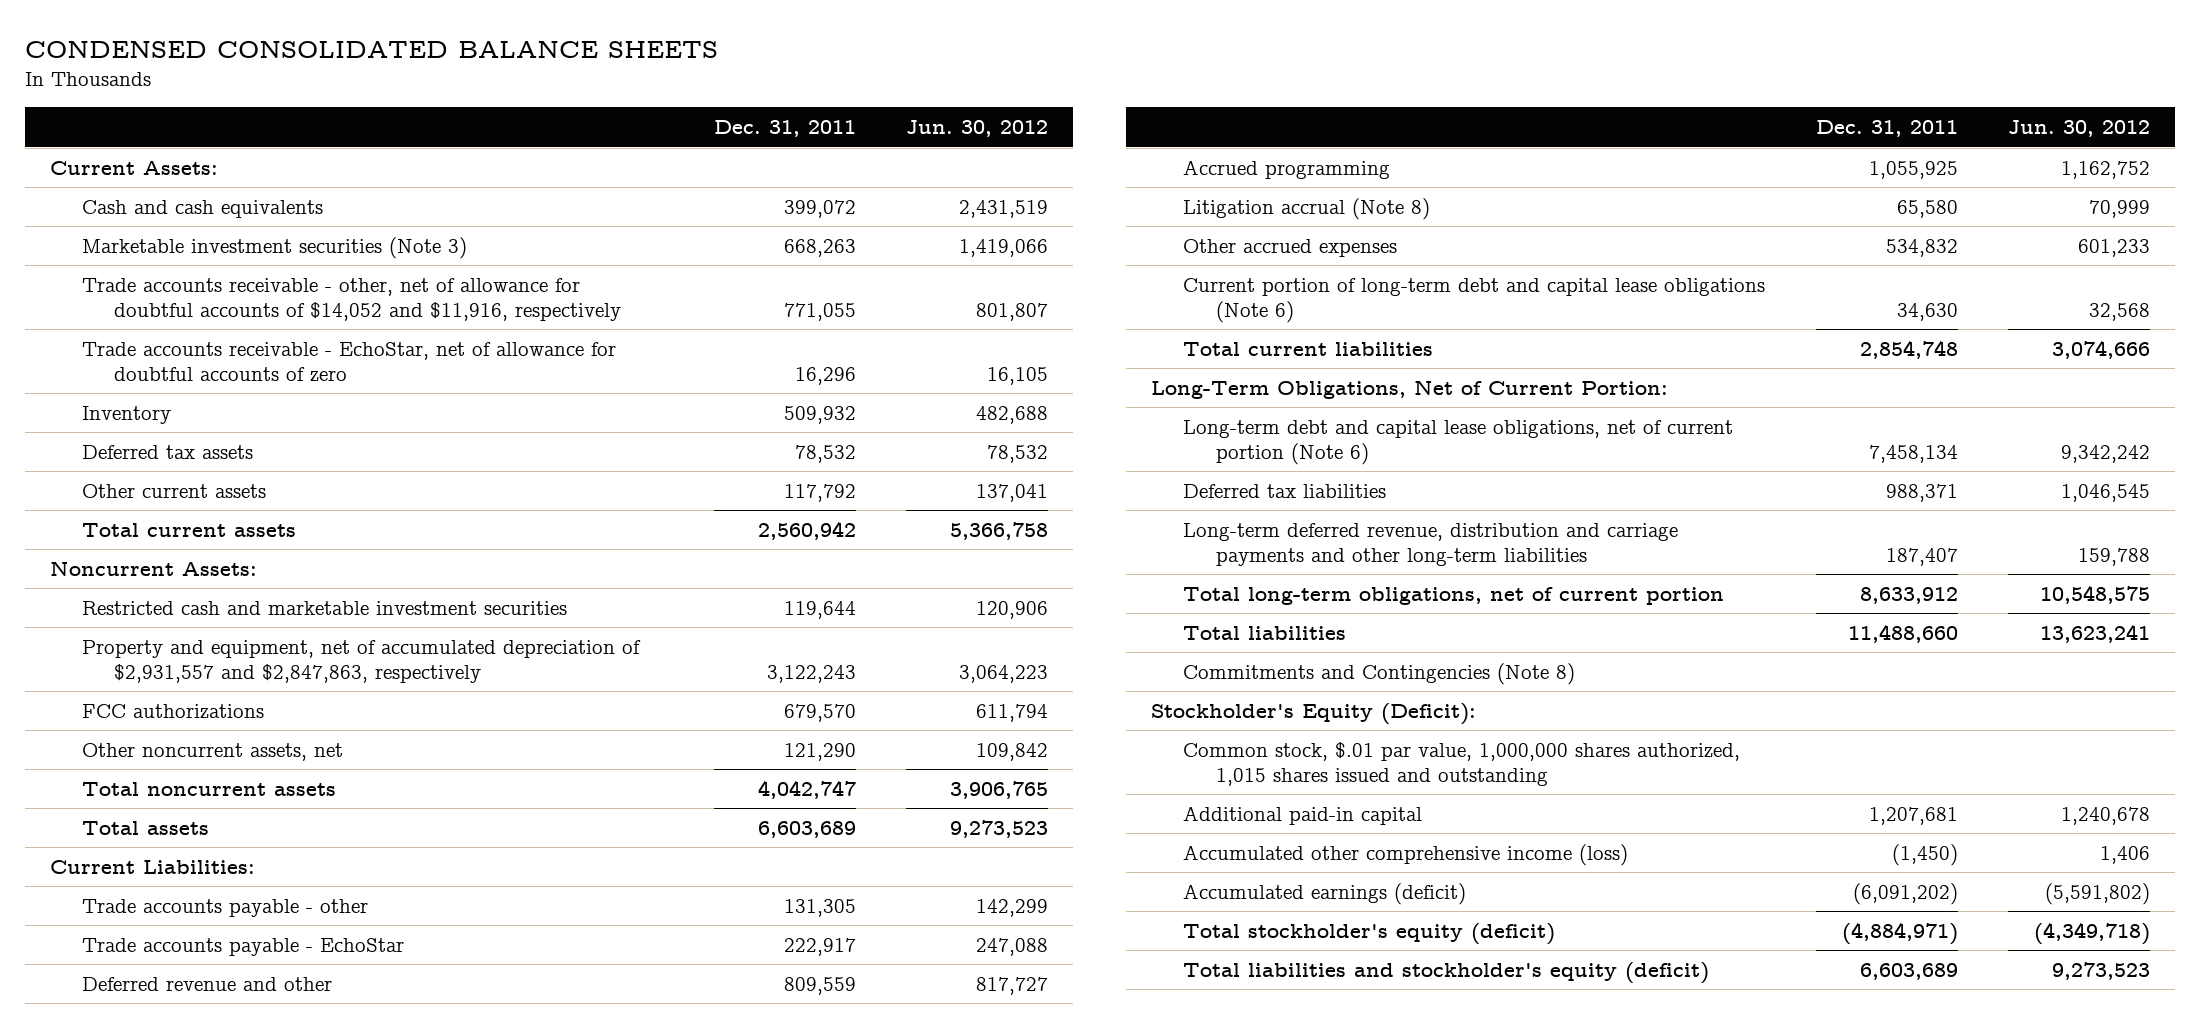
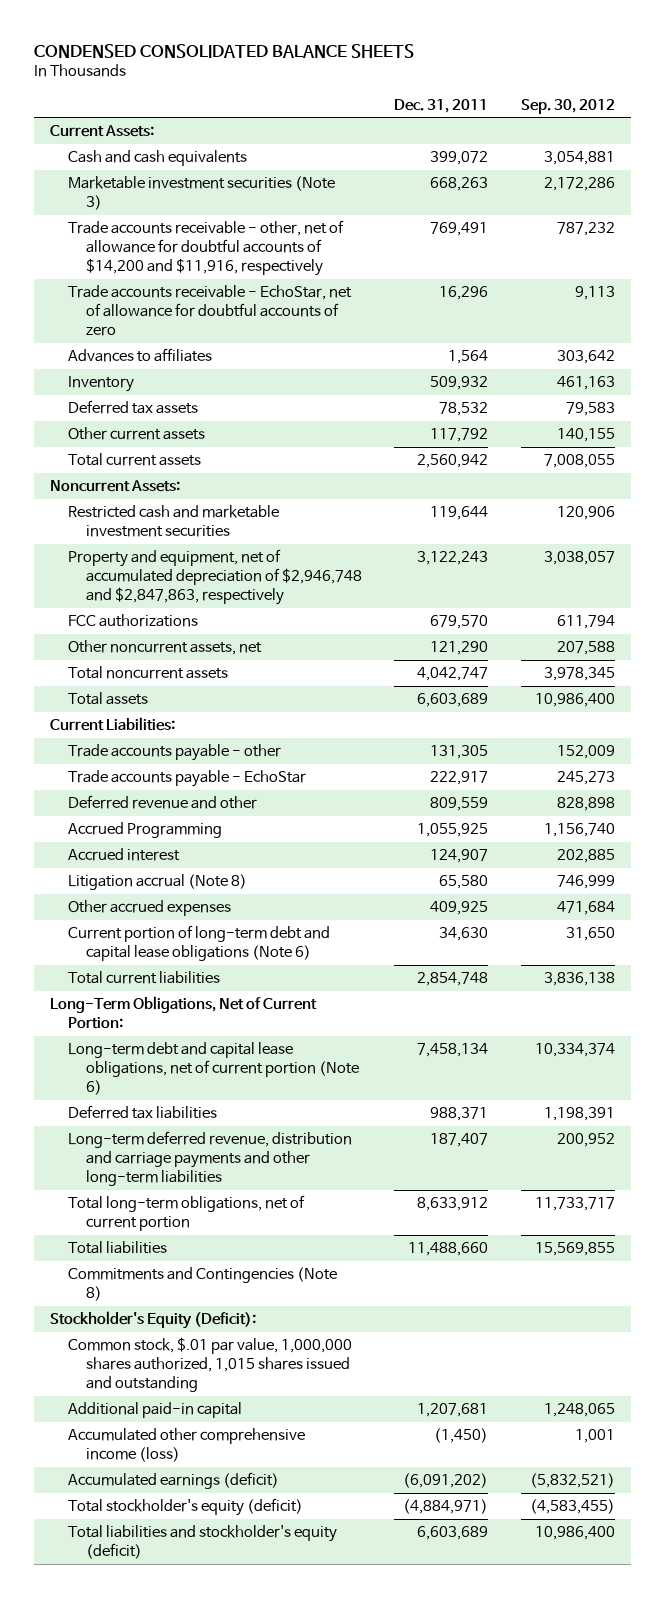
- | Dec. 31, 2011 | Jun. 30, 2012
+ | Dec. 31, 2011 | Sep. 30, 2012
- Trade accounts receivable - other, net of allowance for doubtful accounts of $14,052 and $11,916, respectively | 771,055 | 801,807
+ Trade accounts receivable - other, net of allowance for doubtful accounts of $14,200 and $11,916, respectively | 769,491 | 787,232
+ Advances to affiliates | 1,564 | 303,642
- Property and equipment, net of accumulated depreciation of $2,931,557 and $2,847,863, respectively | 3,122,243 | 3,064,223
+ Property and equipment, net of accumulated depreciation of $2,946,748 and $2,847,863, respectively | 3,122,243 | 3,038,057
- Accrued programming | 1,055,925 | 1,162,752
+ Accrued Programming | 1,055,925 | 1,156,740
+ Accrued interest | 124,907 | 202,885
- Other accrued expenses | 534,832 | 601,233
+ Other accrued expenses | 409,925 | 471,684

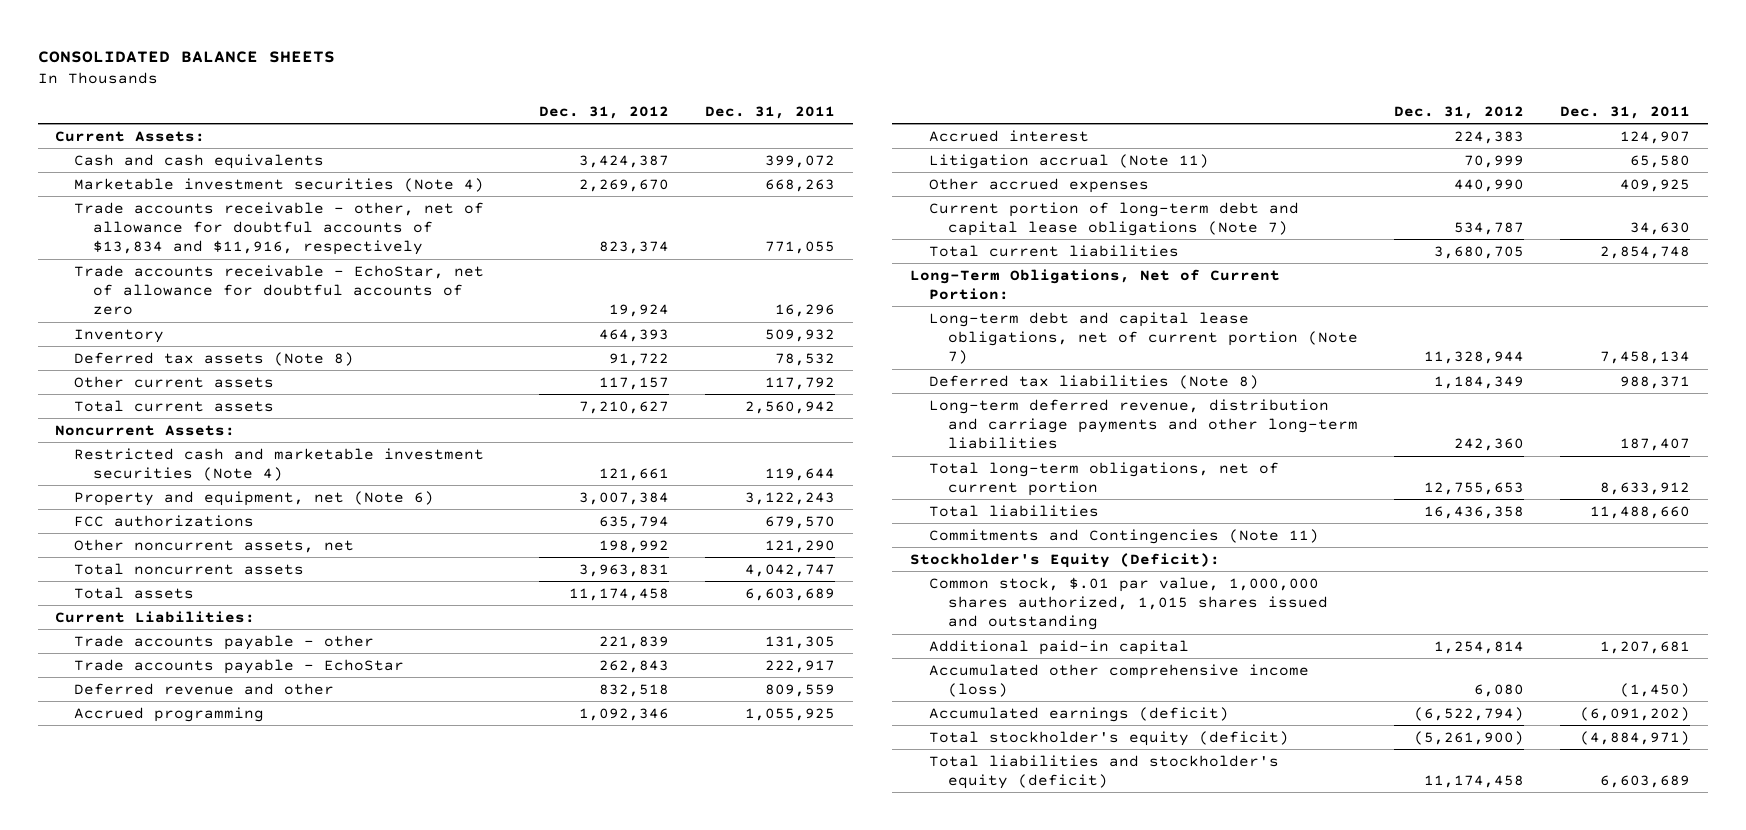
- CONDENSED CONSOLIDATED BALANCE SHEETS
+ CONSOLIDATED BALANCE SHEETS
- | Dec. 31, 2011 | Sep. 30, 2012
+ | Dec. 31, 2012 | Dec. 31, 2011
- Marketable investment securities (Note 3) | 668,263 | 2,172,286
- Trade accounts receivable - other, net of allowance for doubtful accounts of $14,200 and $11,916, respectively | 769,491 | 787,232
+ Marketable investment securities (Note 4) | 2,269,670 | 668,263
+ Trade accounts receivable - other, net of allowance for doubtful accounts of $13,834 and $11,916, respectively | 823,374 | 771,055
- Advances to affiliates | 1,564 | 303,642
- Deferred tax assets | 78,532 | 79,583
+ Deferred tax assets (Note 8) | 91,722 | 78,532
- Restricted cash and marketable investment securities | 119,644 | 120,906
- Property and equipment, net of accumulated depreciation of $2,946,748 and $2,847,863, respectively | 3,122,243 | 3,038,057
+ Restricted cash and marketable investment securities (Note 4) | 121,661 | 119,644
+ Property and equipment, net (Note 6) | 3,007,384 | 3,122,243
- Accrued Programming | 1,055,925 | 1,156,740
+ Accrued programming | 1,092,346 | 1,055,925
- Litigation accrual (Note 8) | 65,580 | 746,999
+ Litigation accrual (Note 11) | 70,999 | 65,580
- Current portion of long-term debt and capital lease obligations (Note 6) | 34,630 | 31,650
+ Current portion of long-term debt and capital lease obligations (Note 7) | 534,787 | 34,630
- Long-term debt and capital lease obligations, net of current portion (Note 6) | 7,458,134 | 10,334,374
- Deferred tax liabilities | 988,371 | 1,198,391
+ Long-term debt and capital lease obligations, net of current portion (Note 7) | 11,328,944 | 7,458,134
+ Deferred tax liabilities (Note 8) | 1,184,349 | 988,371
- Commitments and Contingencies (Note 8)
+ Commitments and Contingencies (Note 11)

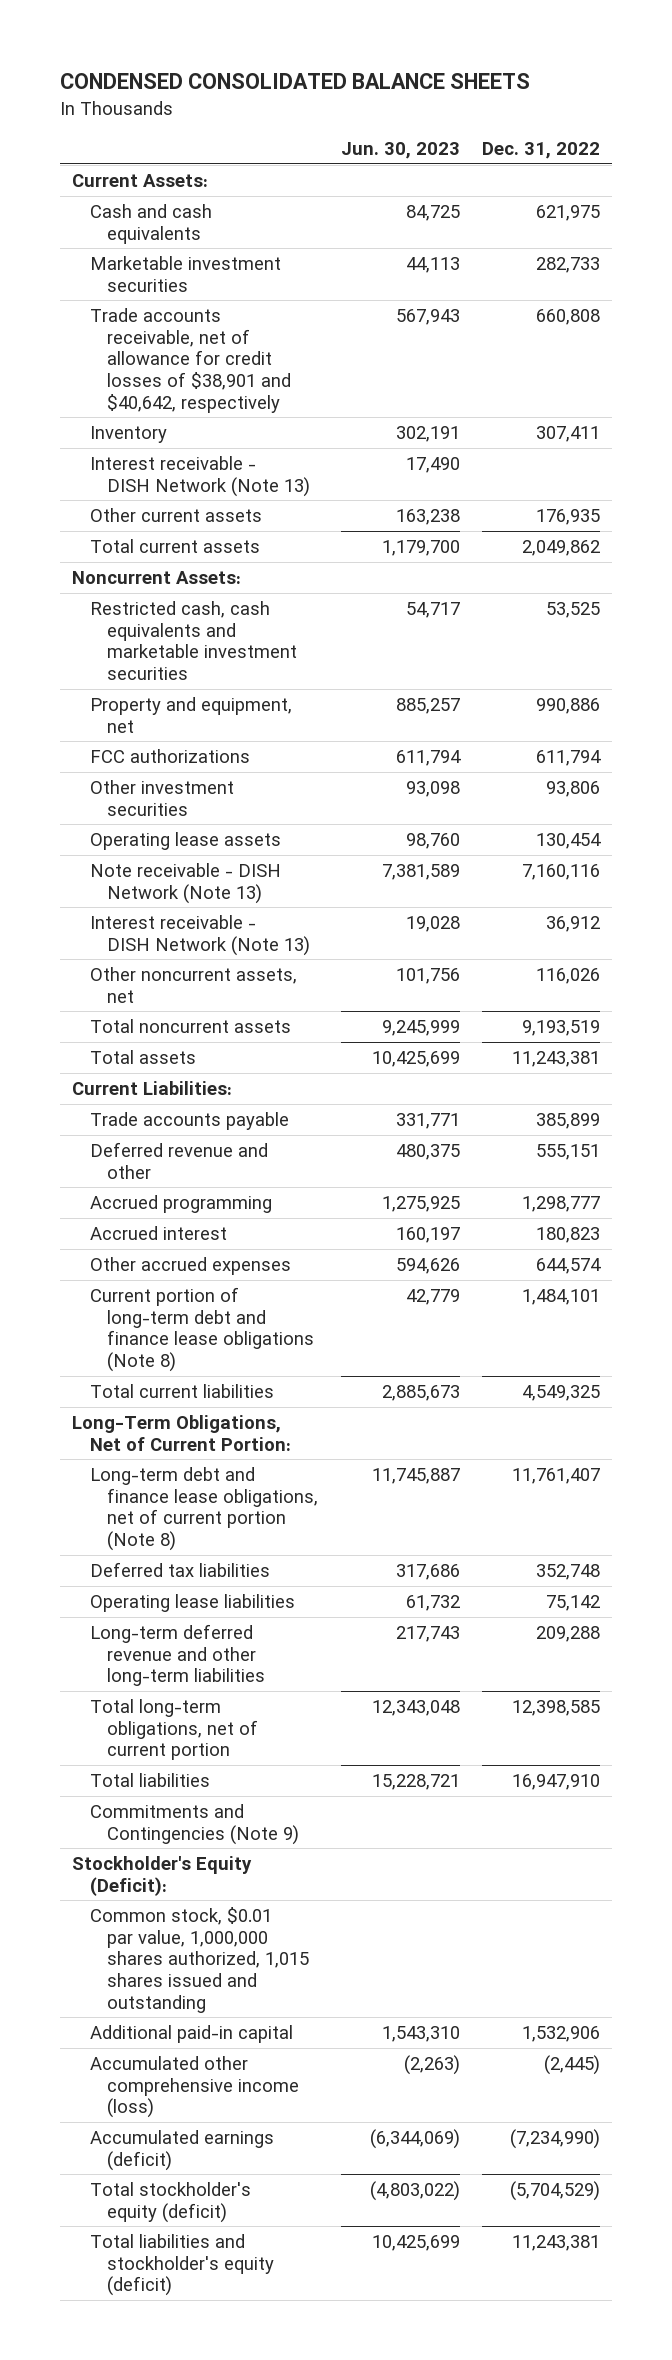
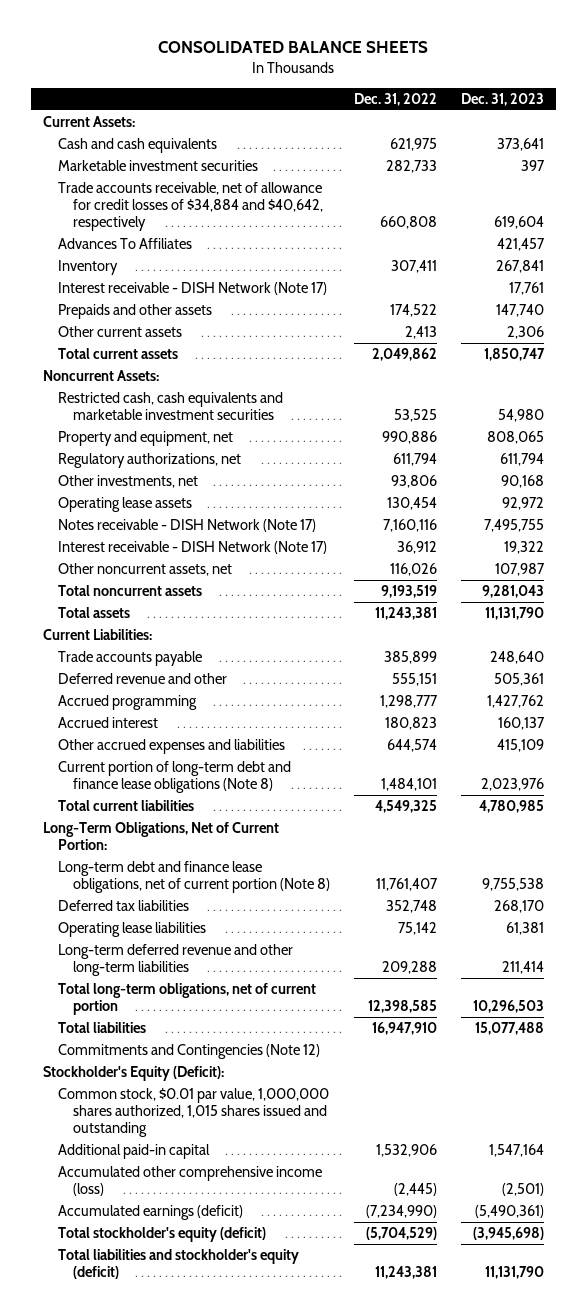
- CONDENSED CONSOLIDATED BALANCE SHEETS
+ CONSOLIDATED BALANCE SHEETS
- | Jun. 30, 2023 | Dec. 31, 2022
+ | Dec. 31, 2022 | Dec. 31, 2023
- Trade accounts receivable, net of allowance for credit losses of $38,901 and $40,642, respectively | 567,943 | 660,808
+ Trade accounts receivable, net of allowance for credit losses of $34,884 and $40,642, respectively | 660,808 | 619,604
+ Advances To Affiliates | | 421,457
- Interest receivable - DISH Network (Note 13) | 17,490 |
- Other current assets | 163,238 | 176,935
+ Interest receivable - DISH Network (Note 17) | | 17,761
+ Prepaids and other assets | 174,522 | 147,740
+ Other current assets | 2,413 | 2,306
- FCC authorizations | 611,794 | 611,794
- Other investment securities | 93,098 | 93,806
+ Regulatory authorizations, net | 611,794 | 611,794
+ Other investments, net | 93,806 | 90,168
- Note receivable - DISH Network (Note 13) | 7,381,589 | 7,160,116
- Interest receivable - DISH Network (Note 13) | 19,028 | 36,912
+ Notes receivable - DISH Network (Note 17) | 7,160,116 | 7,495,755
+ Interest receivable - DISH Network (Note 17) | 36,912 | 19,322
- Other accrued expenses | 594,626 | 644,574
+ Other accrued expenses and liabilities | 644,574 | 415,109
- Commitments and Contingencies (Note 9)
+ Commitments and Contingencies (Note 12)

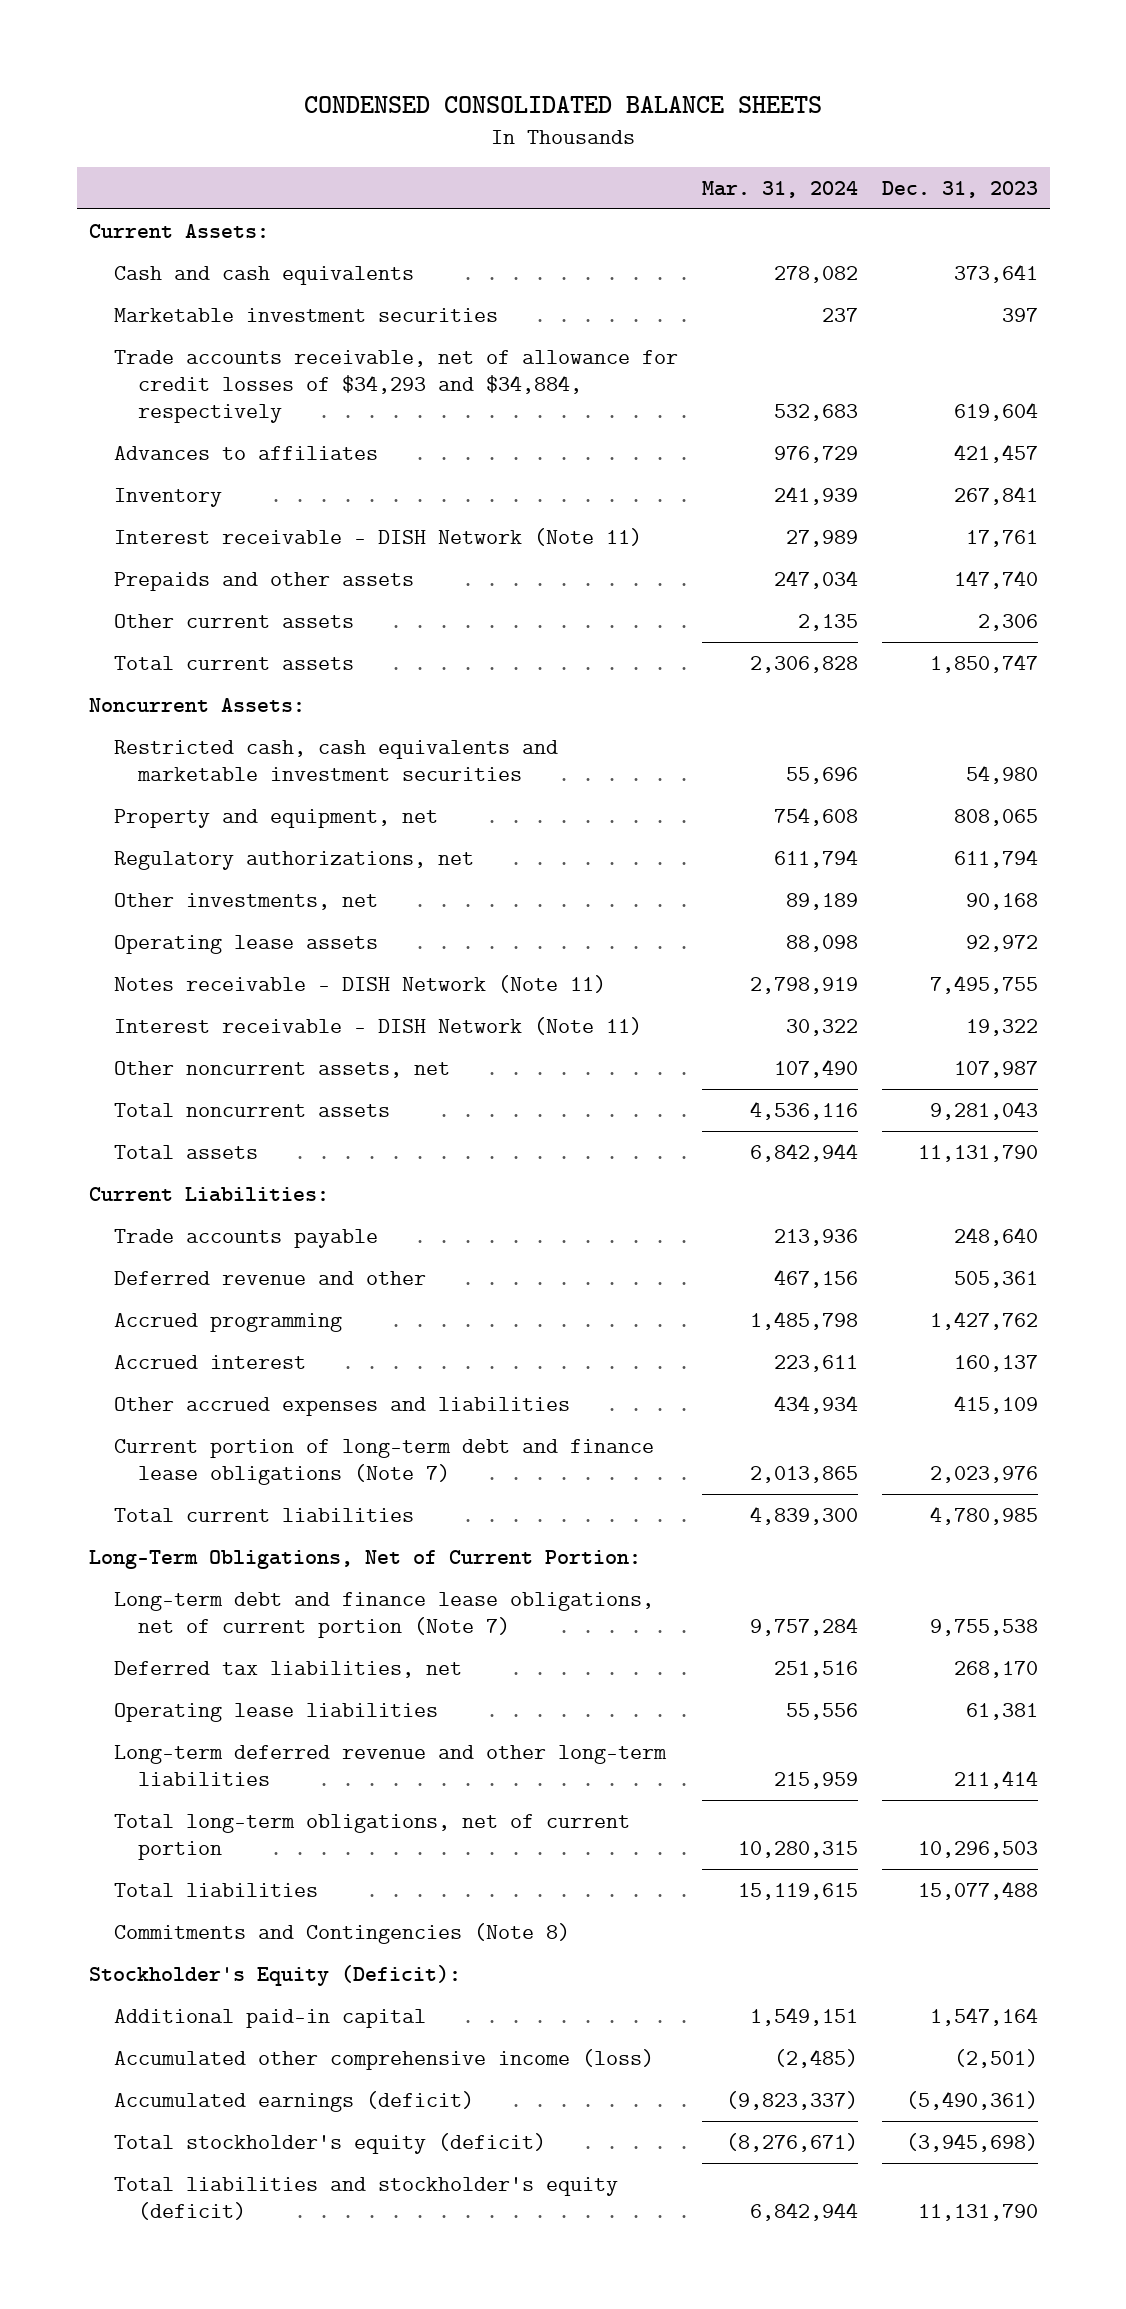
- CONSOLIDATED BALANCE SHEETS
+ CONDENSED CONSOLIDATED BALANCE SHEETS
- | Dec. 31, 2022 | Dec. 31, 2023
+ | Mar. 31, 2024 | Dec. 31, 2023
- Trade accounts receivable, net of allowance for credit losses of $34,884 and $40,642, respectively | 660,808 | 619,604
- Advances To Affiliates | | 421,457
+ Trade accounts receivable, net of allowance for credit losses of $34,293 and $34,884, respectively | 532,683 | 619,604
+ Advances to affiliates | 976,729 | 421,457
- Interest receivable - DISH Network (Note 17) | | 17,761
+ Interest receivable - DISH Network (Note 11) | 27,989 | 17,761
- Notes receivable - DISH Network (Note 17) | 7,160,116 | 7,495,755
- Interest receivable - DISH Network (Note 17) | 36,912 | 19,322
+ Notes receivable - DISH Network (Note 11) | 2,798,919 | 7,495,755
+ Interest receivable - DISH Network (Note 11) | 30,322 | 19,322
- Current portion of long-term debt and finance lease obligations (Note 8) | 1,484,101 | 2,023,976
+ Current portion of long-term debt and finance lease obligations (Note 7) | 2,013,865 | 2,023,976
- Long-term debt and finance lease obligations, net of current portion (Note 8) | 11,761,407 | 9,755,538
- Deferred tax liabilities | 352,748 | 268,170
+ Long-term debt and finance lease obligations, net of current portion (Note 7) | 9,757,284 | 9,755,538
+ Deferred tax liabilities, net | 251,516 | 268,170
- Commitments and Contingencies (Note 12)
+ Commitments and Contingencies (Note 8)
- Common stock, $0.01 par value, 1,000,000 shares authorized, 1,015 shares issued and outstanding

